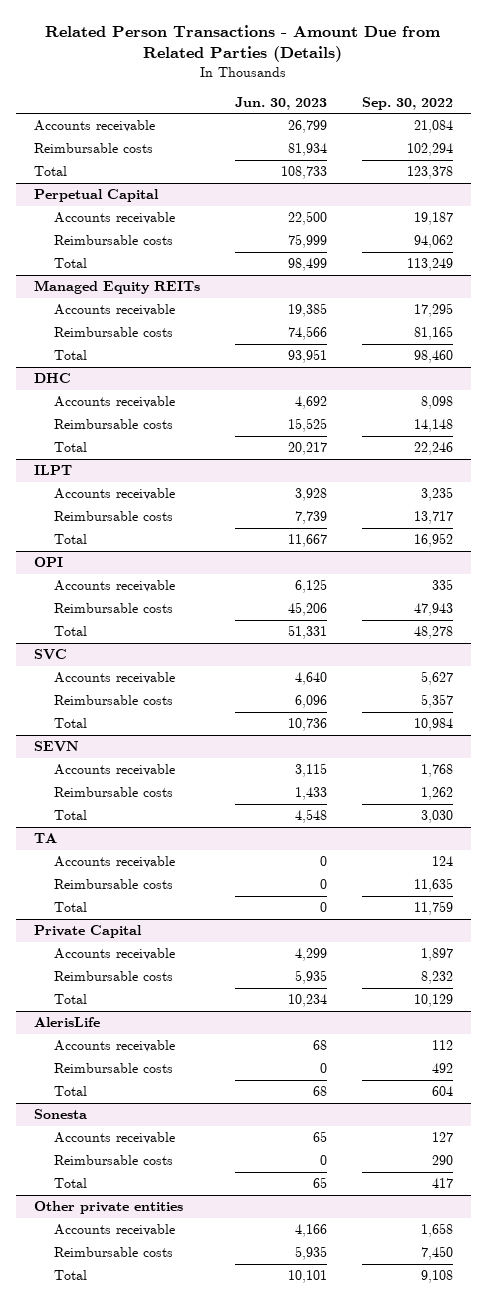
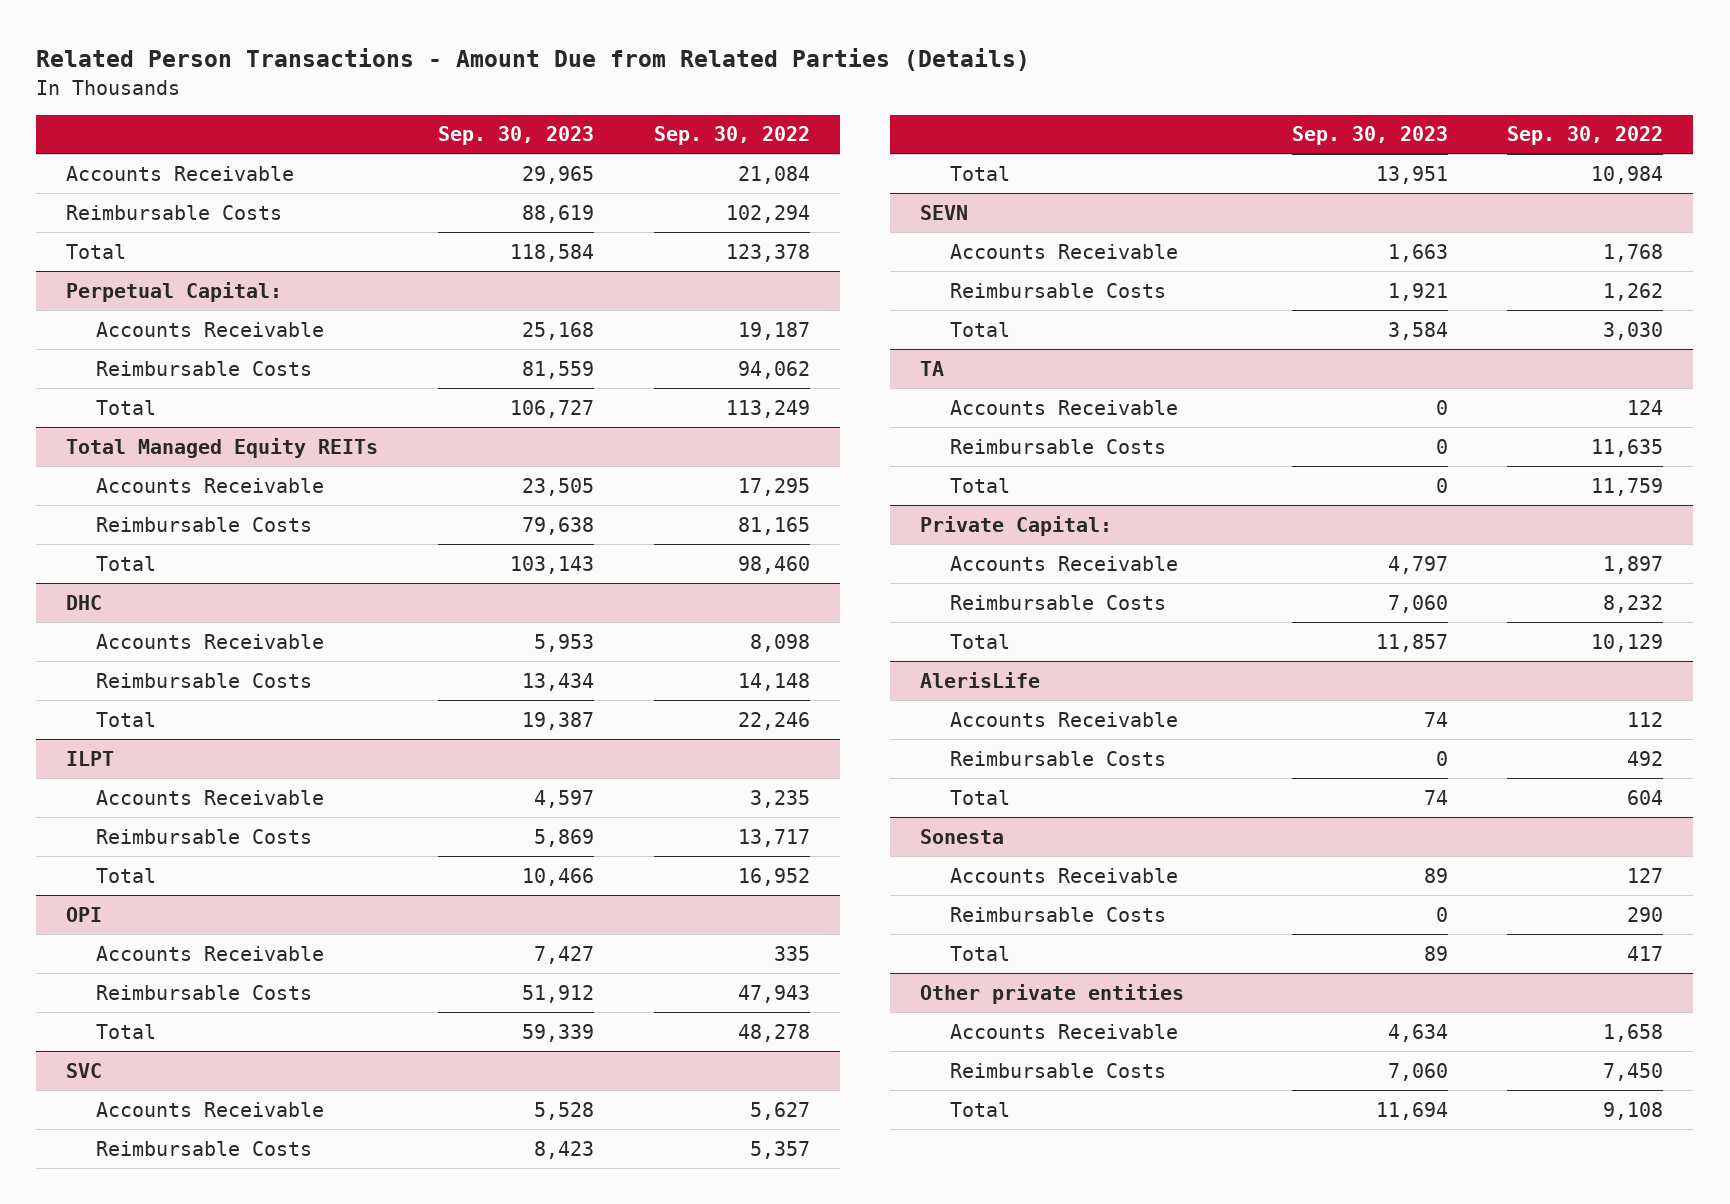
- | Jun. 30, 2023 | Sep. 30, 2022
+ | Sep. 30, 2023 | Sep. 30, 2022
- Accounts receivable | 26,799 | 21,084
- Reimbursable costs | 81,934 | 102,294
+ Accounts Receivable | 29,965 | 21,084
+ Reimbursable Costs | 88,619 | 102,294
- Perpetual Capital
- Accounts receivable | 22,500 | 19,187
- Reimbursable costs | 75,999 | 94,062
+ Perpetual Capital:
+ Accounts Receivable | 25,168 | 19,187
+ Reimbursable Costs | 81,559 | 94,062
- Managed Equity REITs
- Accounts receivable | 19,385 | 17,295
- Reimbursable costs | 74,566 | 81,165
+ Total Managed Equity REITs
+ Accounts Receivable | 23,505 | 17,295
+ Reimbursable Costs | 79,638 | 81,165
@ DHC
- Accounts receivable | 4,692 | 8,098
- Reimbursable costs | 15,525 | 14,148
+ Accounts Receivable | 5,953 | 8,098
+ Reimbursable Costs | 13,434 | 14,148
@ ILPT
- Accounts receivable | 3,928 | 3,235
- Reimbursable costs | 7,739 | 13,717
+ Accounts Receivable | 4,597 | 3,235
+ Reimbursable Costs | 5,869 | 13,717
@ OPI
- Accounts receivable | 6,125 | 335
- Reimbursable costs | 45,206 | 47,943
+ Accounts Receivable | 7,427 | 335
+ Reimbursable Costs | 51,912 | 47,943
@ SVC
- Accounts receivable | 4,640 | 5,627
- Reimbursable costs | 6,096 | 5,357
+ Accounts Receivable | 5,528 | 5,627
+ Reimbursable Costs | 8,423 | 5,357
@ SEVN
- Accounts receivable | 3,115 | 1,768
- Reimbursable costs | 1,433 | 1,262
+ Accounts Receivable | 1,663 | 1,768
+ Reimbursable Costs | 1,921 | 1,262
@ TA
- Accounts receivable | 0 | 124
- Reimbursable costs | 0 | 11,635
+ Accounts Receivable | 0 | 124
+ Reimbursable Costs | 0 | 11,635
- Private Capital
- Accounts receivable | 4,299 | 1,897
- Reimbursable costs | 5,935 | 8,232
+ Private Capital:
+ Accounts Receivable | 4,797 | 1,897
+ Reimbursable Costs | 7,060 | 8,232
@ AlerisLife
- Accounts receivable | 68 | 112
- Reimbursable costs | 0 | 492
+ Accounts Receivable | 74 | 112
+ Reimbursable Costs | 0 | 492
@ Sonesta
- Accounts receivable | 65 | 127
- Reimbursable costs | 0 | 290
+ Accounts Receivable | 89 | 127
+ Reimbursable Costs | 0 | 290
@ Other private entities
- Accounts receivable | 4,166 | 1,658
- Reimbursable costs | 5,935 | 7,450
+ Accounts Receivable | 4,634 | 1,658
+ Reimbursable Costs | 7,060 | 7,450

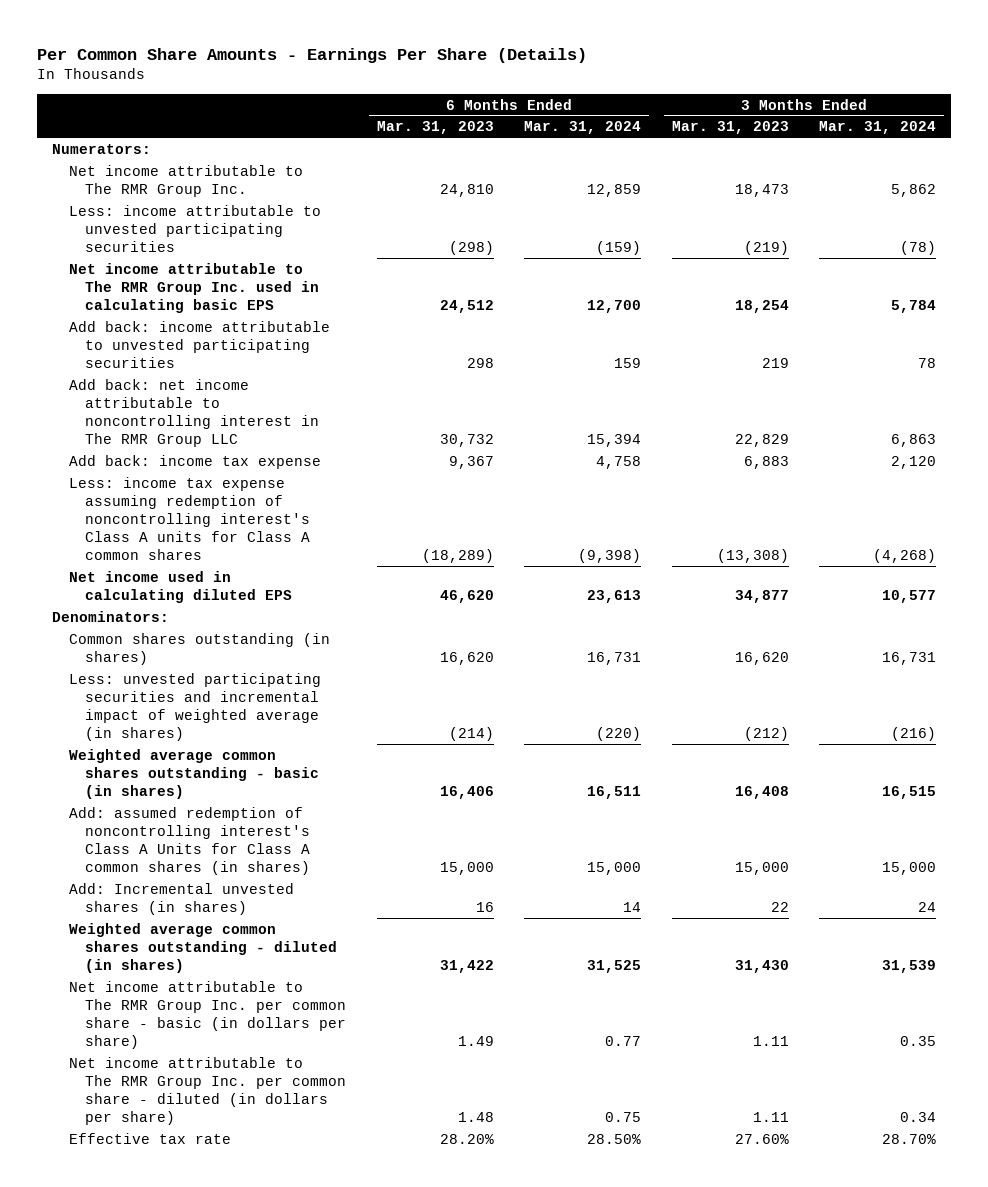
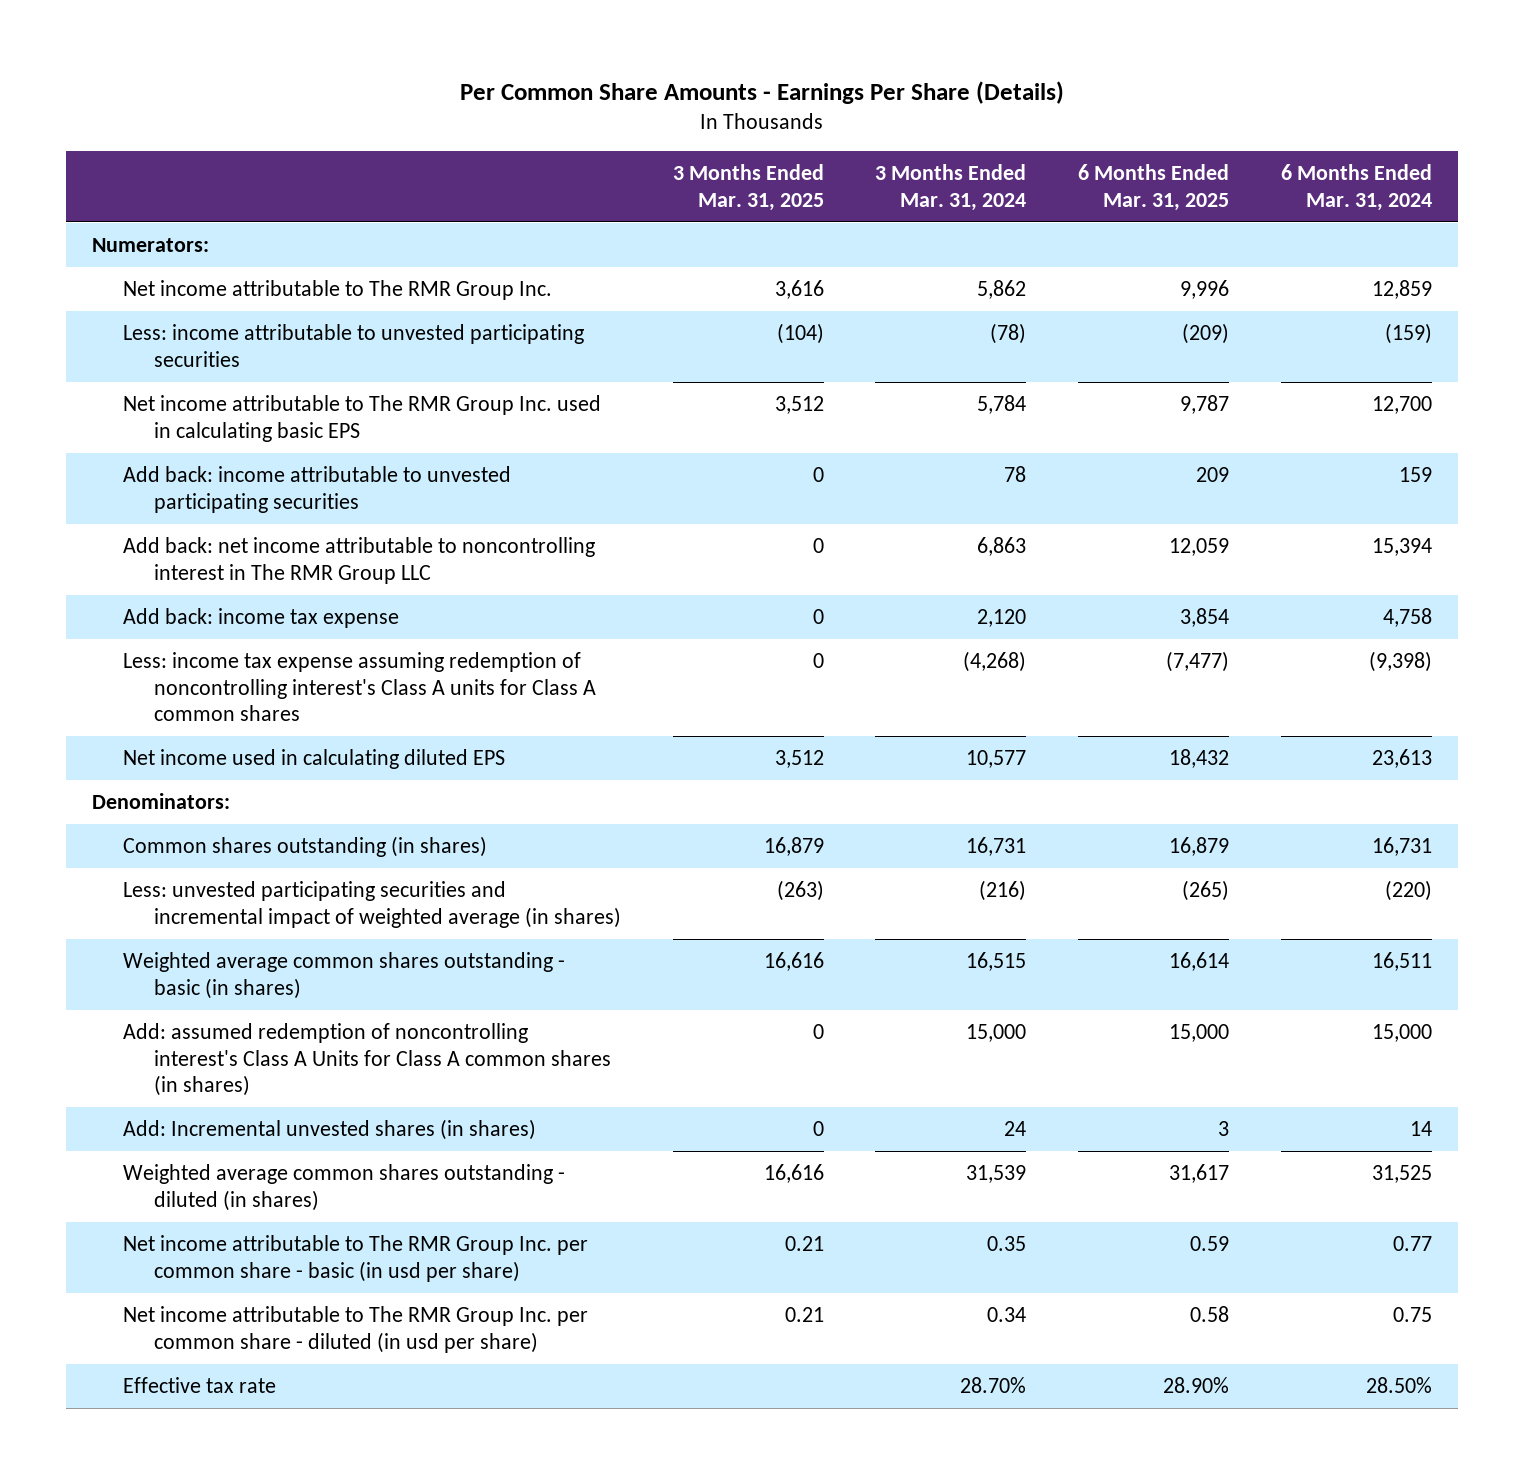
- | 6 Months Ended Mar. 31, 2023 | 6 Months Ended Mar. 31, 2024 | 3 Months Ended Mar. 31, 2023 | 3 Months Ended Mar. 31, 2024
+ | 3 Months Ended Mar. 31, 2025 | 3 Months Ended Mar. 31, 2024 | 6 Months Ended Mar. 31, 2025 | 6 Months Ended Mar. 31, 2024
- Net income attributable to The RMR Group Inc. per common share - basic (in dollars per share) | 1.49 | 0.77 | 1.11 | 0.35
- Net income attributable to The RMR Group Inc. per common share - diluted (in dollars per share) | 1.48 | 0.75 | 1.11 | 0.34
+ Net income attributable to The RMR Group Inc. per common share - basic (in usd per share) | 0.21 | 0.35 | 0.59 | 0.77
+ Net income attributable to The RMR Group Inc. per common share - diluted (in usd per share) | 0.21 | 0.34 | 0.58 | 0.75

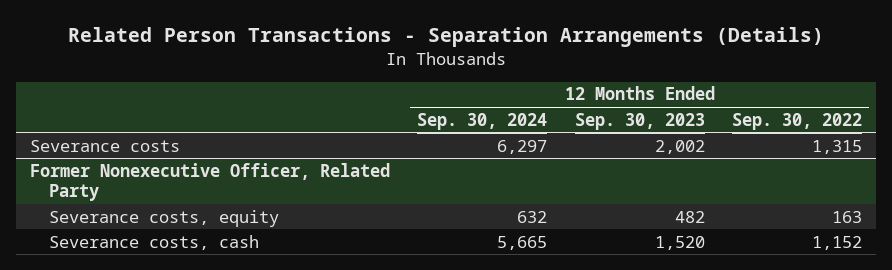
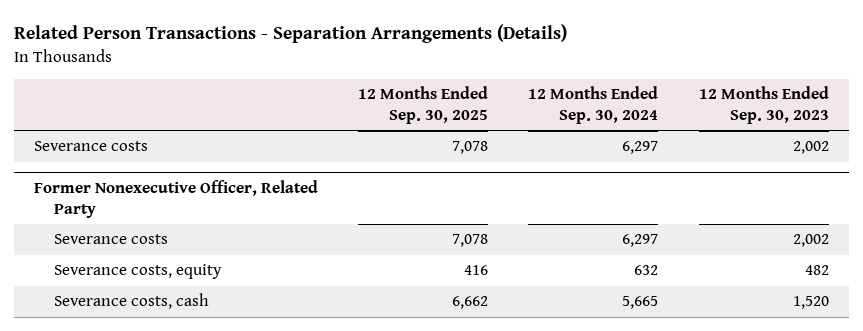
- | 12 Months Ended Sep. 30, 2024 | 12 Months Ended Sep. 30, 2023 | 12 Months Ended Sep. 30, 2022
+ | 12 Months Ended Sep. 30, 2025 | 12 Months Ended Sep. 30, 2024 | 12 Months Ended Sep. 30, 2023
@ Former Nonexecutive Officer, Related Party
+ Severance costs | 7,078 | 6,297 | 2,002

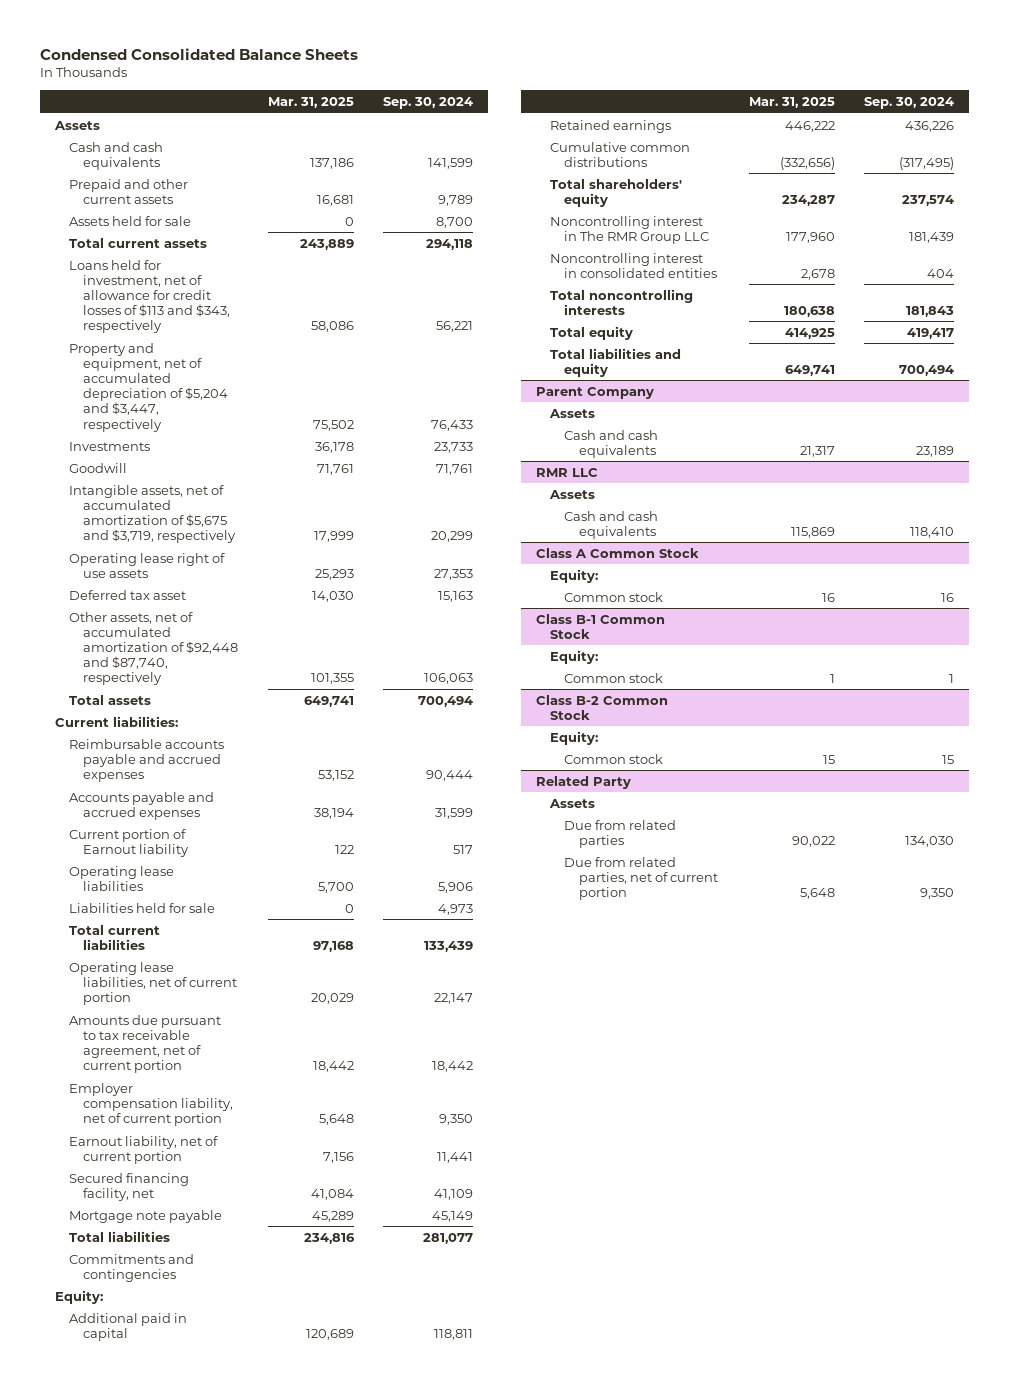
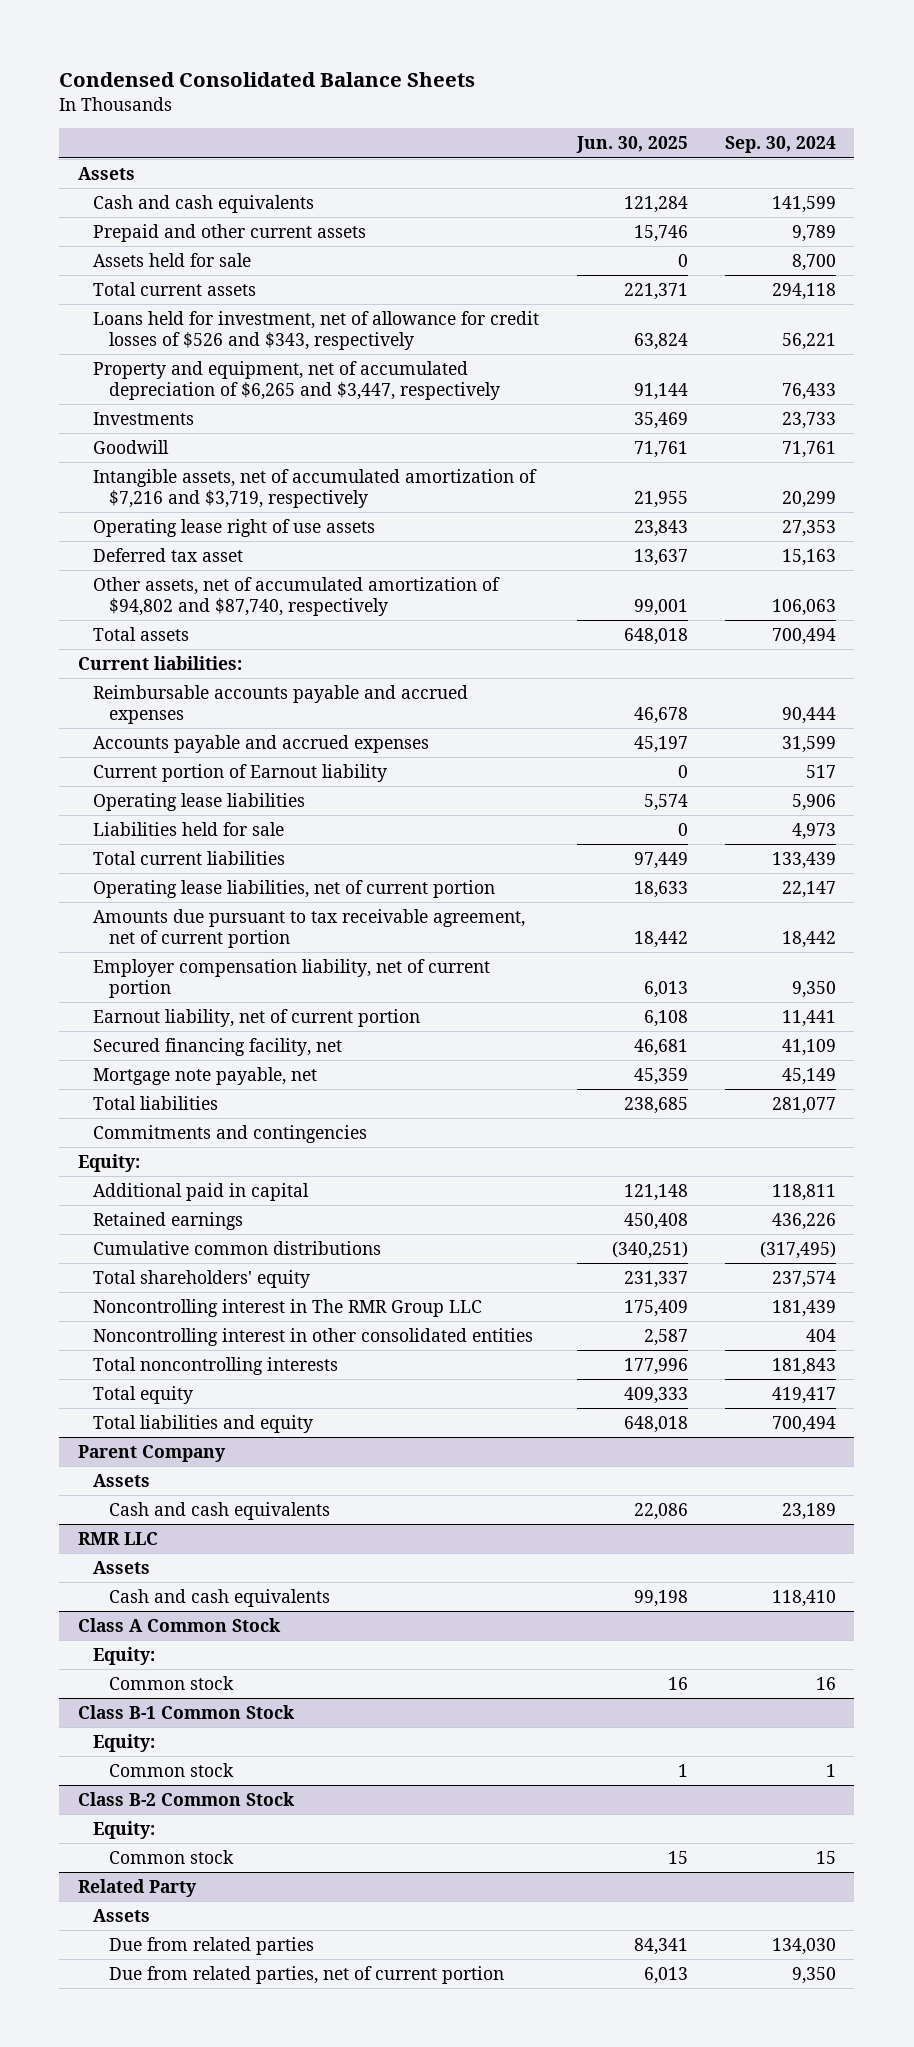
- | Mar. 31, 2025 | Sep. 30, 2024
+ | Jun. 30, 2025 | Sep. 30, 2024
- Loans held for investment, net of allowance for credit losses of $113 and $343, respectively | 58,086 | 56,221
- Property and equipment, net of accumulated depreciation of $5,204 and $3,447, respectively | 75,502 | 76,433
+ Loans held for investment, net of allowance for credit losses of $526 and $343, respectively | 63,824 | 56,221
+ Property and equipment, net of accumulated depreciation of $6,265 and $3,447, respectively | 91,144 | 76,433
- Intangible assets, net of accumulated amortization of $5,675 and $3,719, respectively | 17,999 | 20,299
+ Intangible assets, net of accumulated amortization of $7,216 and $3,719, respectively | 21,955 | 20,299
- Other assets, net of accumulated amortization of $92,448 and $87,740, respectively | 101,355 | 106,063
+ Other assets, net of accumulated amortization of $94,802 and $87,740, respectively | 99,001 | 106,063
- Mortgage note payable | 45,289 | 45,149
+ Mortgage note payable, net | 45,359 | 45,149
- Noncontrolling interest in consolidated entities | 2,678 | 404
+ Noncontrolling interest in other consolidated entities | 2,587 | 404

